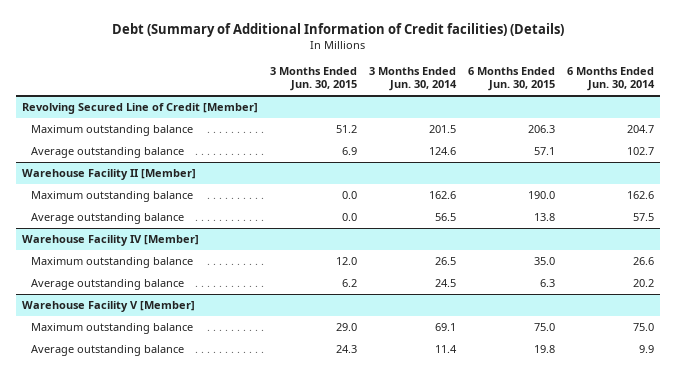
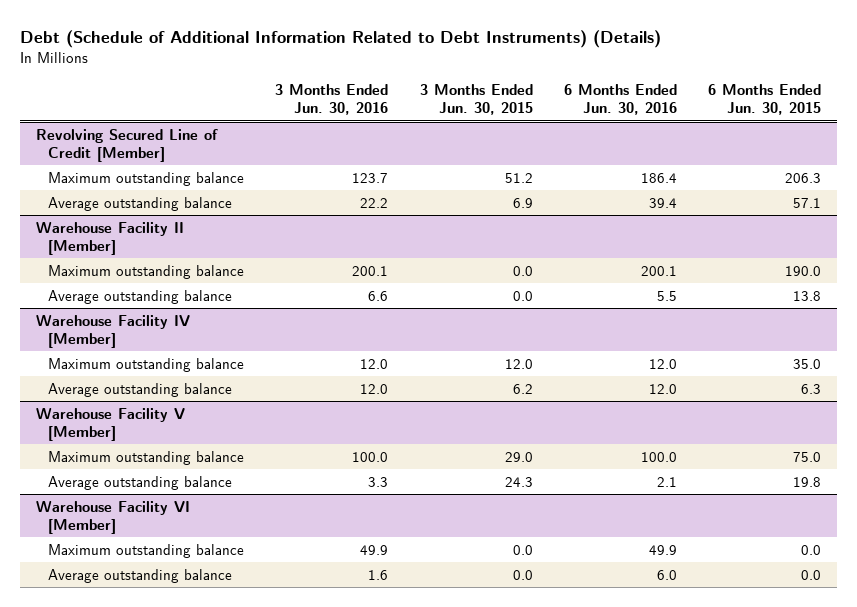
- Debt (Summary of Additional Information of Credit facilities) (Details)
+ Debt (Schedule of Additional Information Related to Debt Instruments) (Details)
- | 3 Months Ended Jun. 30, 2015 | 3 Months Ended Jun. 30, 2014 | 6 Months Ended Jun. 30, 2015 | 6 Months Ended Jun. 30, 2014
+ | 3 Months Ended Jun. 30, 2016 | 3 Months Ended Jun. 30, 2015 | 6 Months Ended Jun. 30, 2016 | 6 Months Ended Jun. 30, 2015
+ Warehouse Facility VI [Member]
+ Maximum outstanding balance | 49.9 | 0.0 | 49.9 | 0.0
+ Average outstanding balance | 1.6 | 0.0 | 6.0 | 0.0

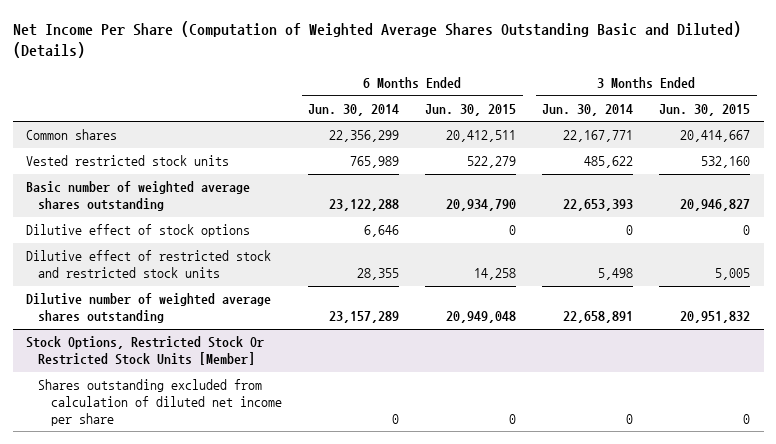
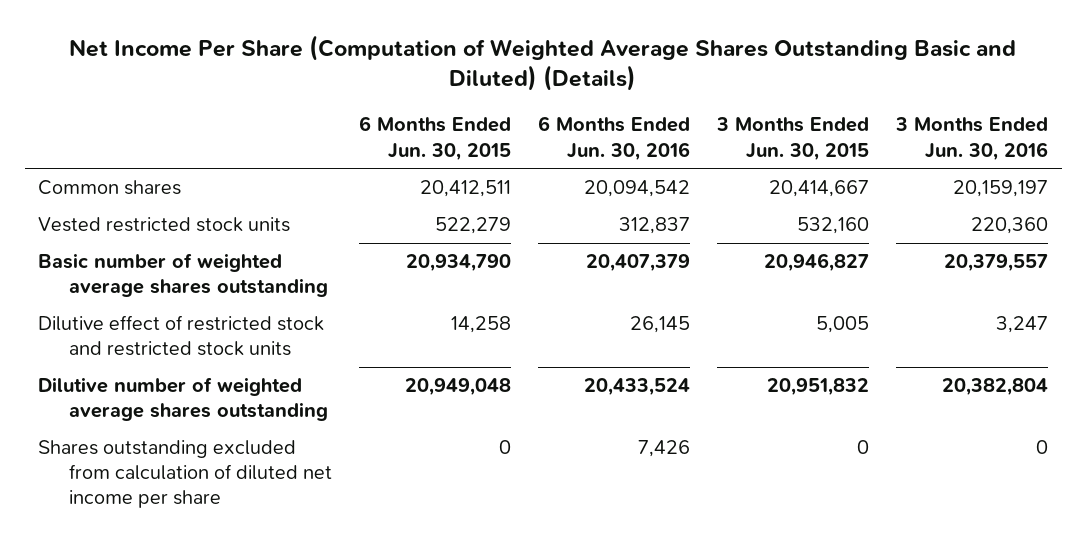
- | 6 Months Ended Jun. 30, 2014 | 6 Months Ended Jun. 30, 2015 | 3 Months Ended Jun. 30, 2014 | 3 Months Ended Jun. 30, 2015
+ | 6 Months Ended Jun. 30, 2015 | 6 Months Ended Jun. 30, 2016 | 3 Months Ended Jun. 30, 2015 | 3 Months Ended Jun. 30, 2016
- Dilutive effect of stock options | 6,646 | 0 | 0 | 0
- Stock Options, Restricted Stock Or Restricted Stock Units [Member]

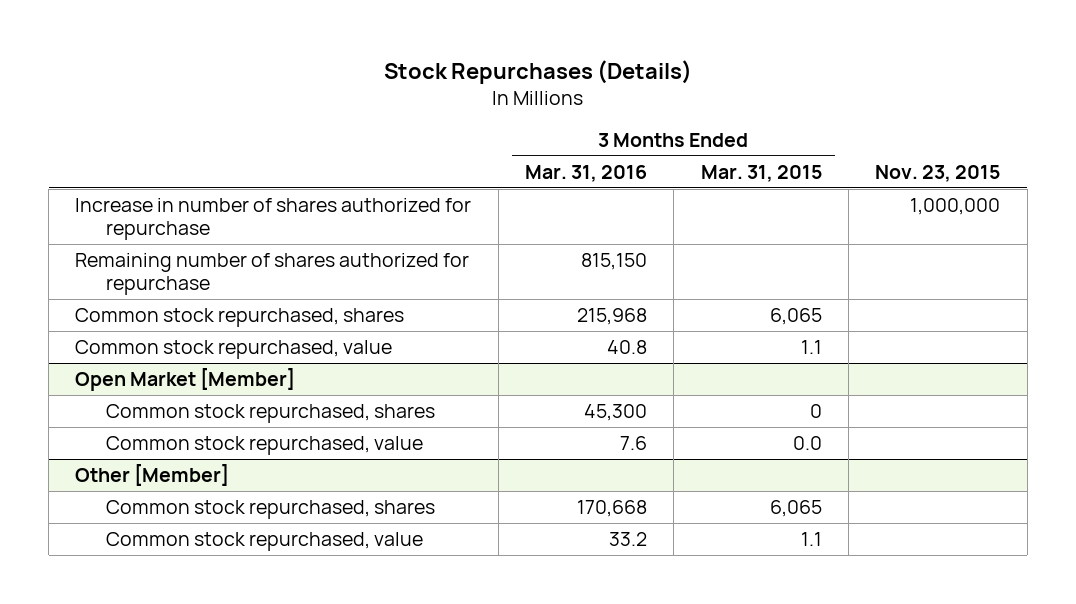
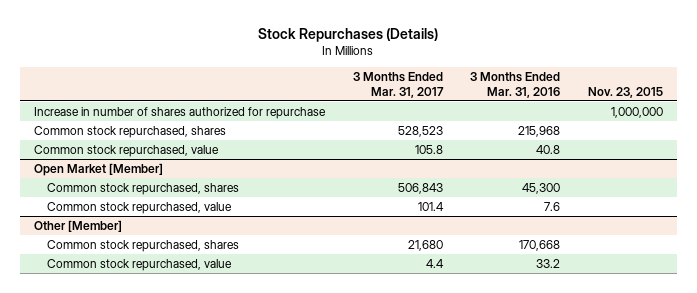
- | 3 Months Ended Mar. 31, 2016 | 3 Months Ended Mar. 31, 2015 | Nov. 23, 2015
+ | 3 Months Ended Mar. 31, 2017 | 3 Months Ended Mar. 31, 2016 | Nov. 23, 2015
- Remaining number of shares authorized for repurchase | 815,150 | |

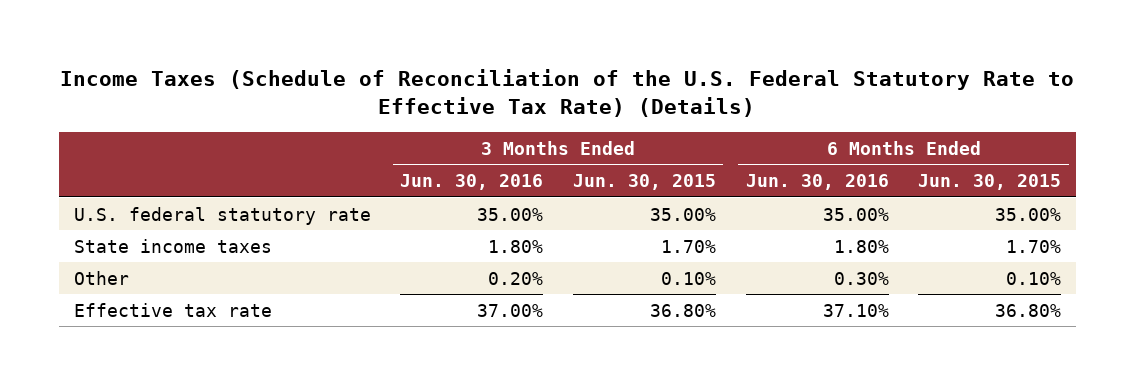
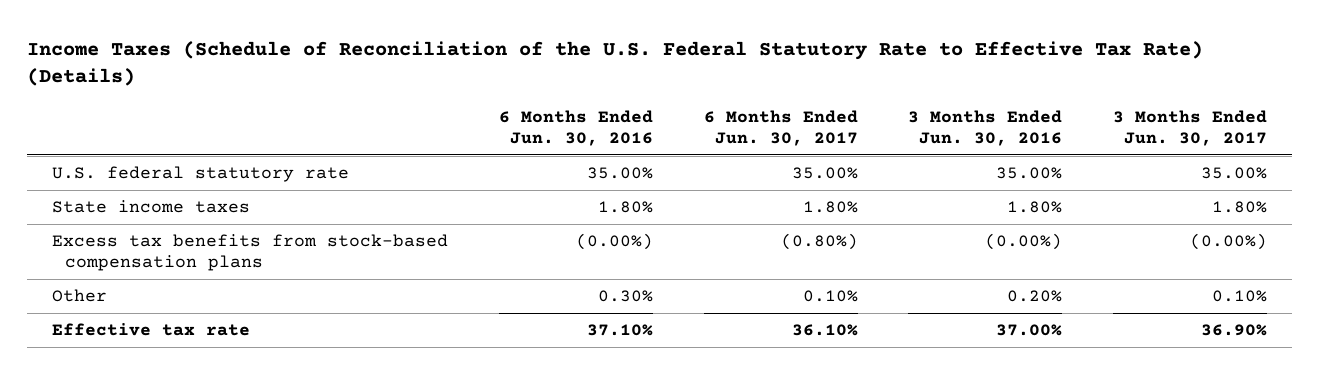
- | 3 Months Ended Jun. 30, 2016 | 3 Months Ended Jun. 30, 2015 | 6 Months Ended Jun. 30, 2016 | 6 Months Ended Jun. 30, 2015
+ | 6 Months Ended Jun. 30, 2016 | 6 Months Ended Jun. 30, 2017 | 3 Months Ended Jun. 30, 2016 | 3 Months Ended Jun. 30, 2017
+ Excess tax benefits from stock-based compensation plans | (0.00%) | (0.80%) | (0.00%) | (0.00%)

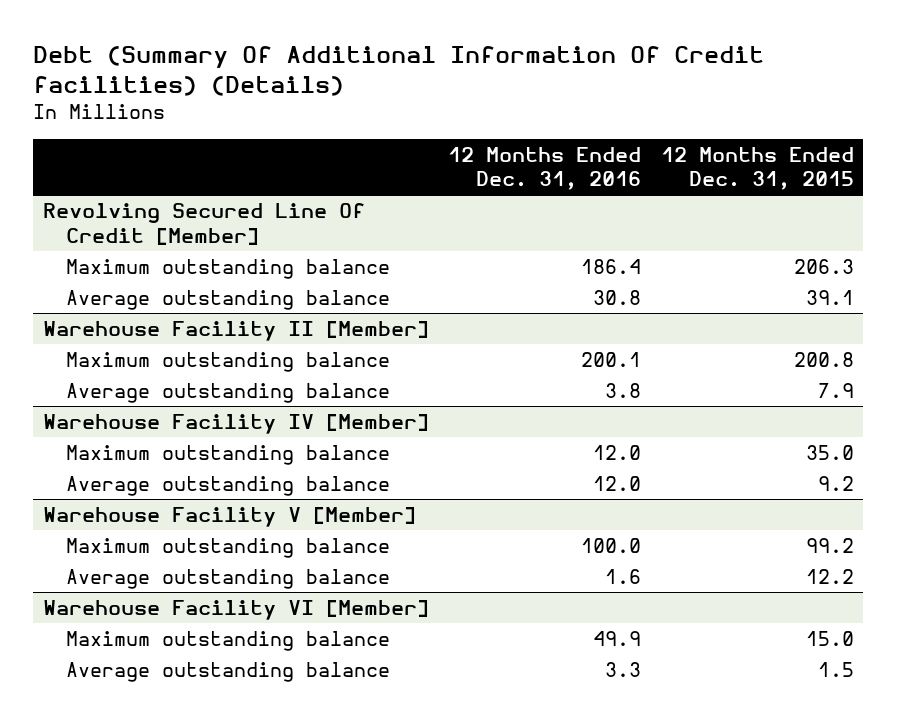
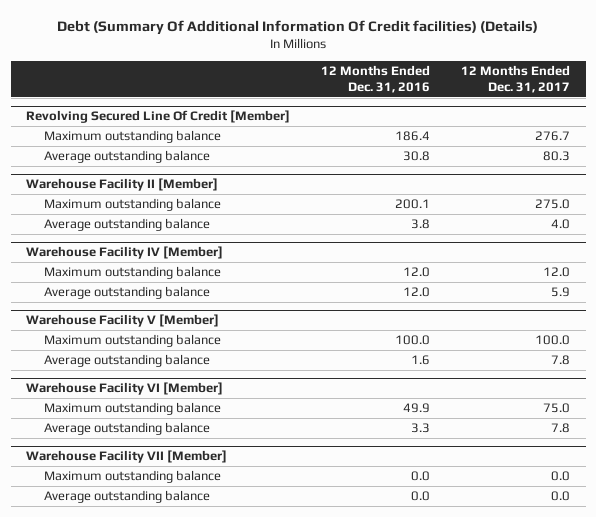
- | 12 Months Ended Dec. 31, 2016 | 12 Months Ended Dec. 31, 2015
+ | 12 Months Ended Dec. 31, 2016 | 12 Months Ended Dec. 31, 2017
+ Warehouse Facility VII [Member]
+ Maximum outstanding balance | 0.0 | 0.0
+ Average outstanding balance | 0.0 | 0.0

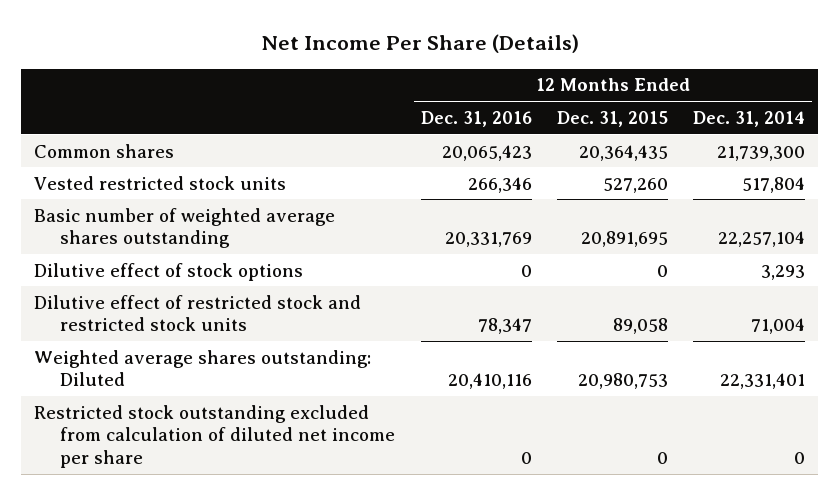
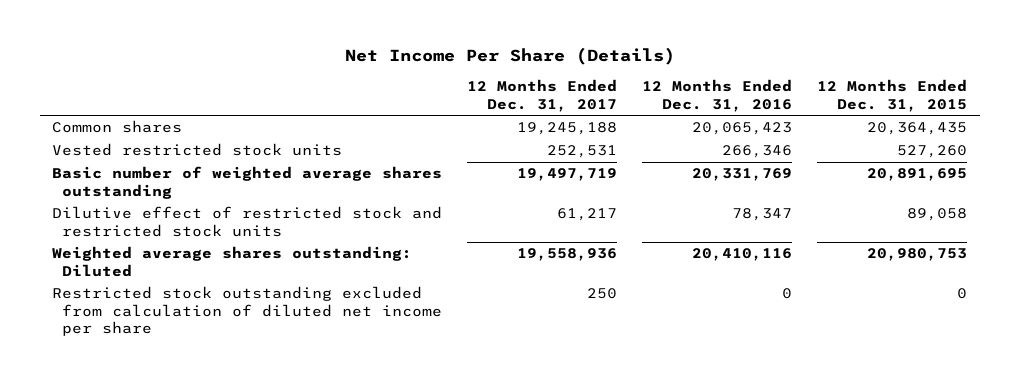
- | 12 Months Ended Dec. 31, 2016 | 12 Months Ended Dec. 31, 2015 | 12 Months Ended Dec. 31, 2014
+ | 12 Months Ended Dec. 31, 2017 | 12 Months Ended Dec. 31, 2016 | 12 Months Ended Dec. 31, 2015
- Dilutive effect of stock options | 0 | 0 | 3,293

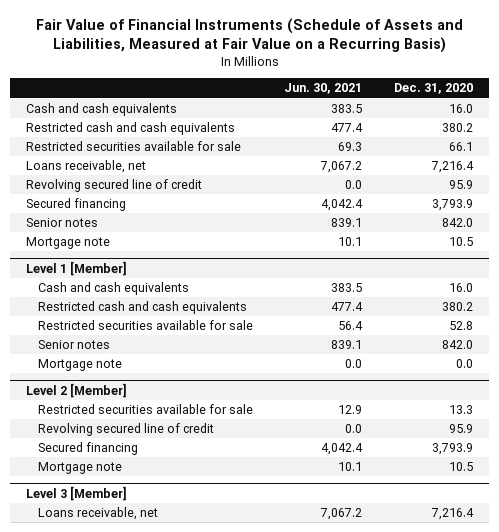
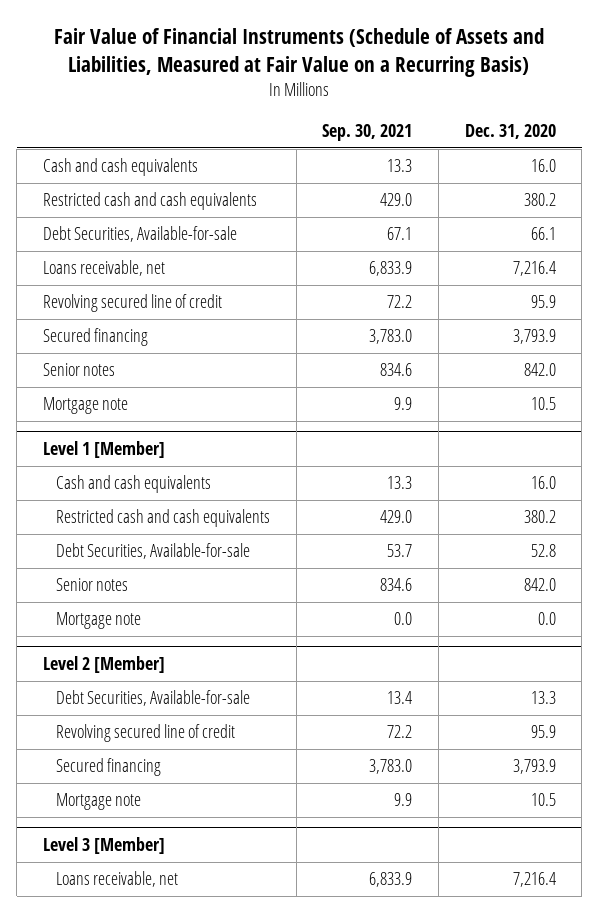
- | Jun. 30, 2021 | Dec. 31, 2020
+ | Sep. 30, 2021 | Dec. 31, 2020
- Restricted securities available for sale | 69.3 | 66.1
+ Debt Securities, Available-for-sale | 67.1 | 66.1
@ Level 1 [Member]
- Restricted securities available for sale | 56.4 | 52.8
+ Debt Securities, Available-for-sale | 53.7 | 52.8
@ Level 2 [Member]
- Restricted securities available for sale | 12.9 | 13.3
+ Debt Securities, Available-for-sale | 13.4 | 13.3

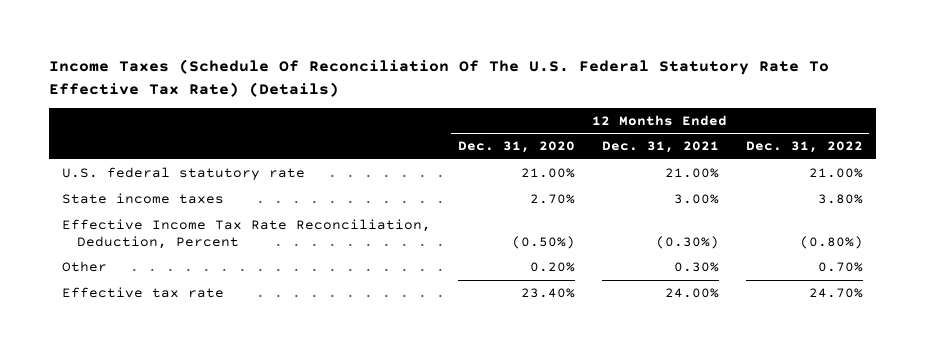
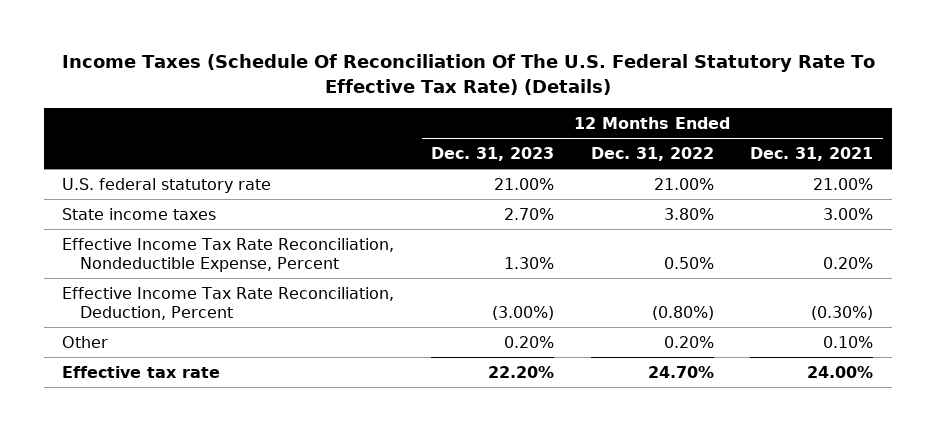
- | 12 Months Ended Dec. 31, 2020 | 12 Months Ended Dec. 31, 2021 | 12 Months Ended Dec. 31, 2022
+ | 12 Months Ended Dec. 31, 2023 | 12 Months Ended Dec. 31, 2022 | 12 Months Ended Dec. 31, 2021
+ Effective Income Tax Rate Reconciliation, Nondeductible Expense, Percent | 1.30% | 0.50% | 0.20%
- Other | 0.20% | 0.30% | 0.70%
+ Other | 0.20% | 0.20% | 0.10%

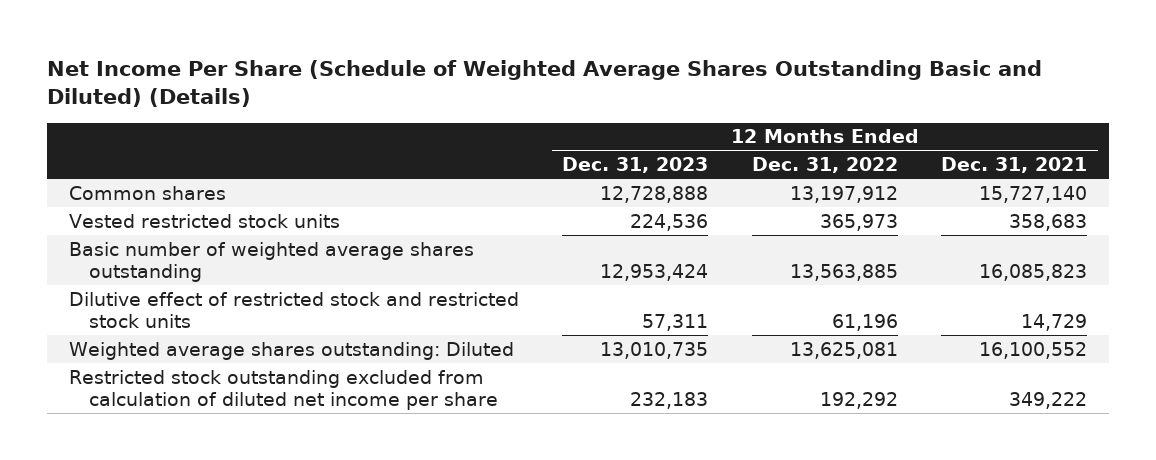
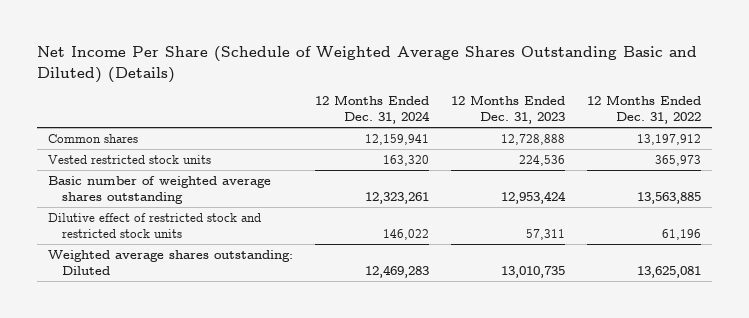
- | 12 Months Ended Dec. 31, 2023 | 12 Months Ended Dec. 31, 2022 | 12 Months Ended Dec. 31, 2021
+ | 12 Months Ended Dec. 31, 2024 | 12 Months Ended Dec. 31, 2023 | 12 Months Ended Dec. 31, 2022
- Restricted stock outstanding excluded from calculation of diluted net income per share | 232,183 | 192,292 | 349,222

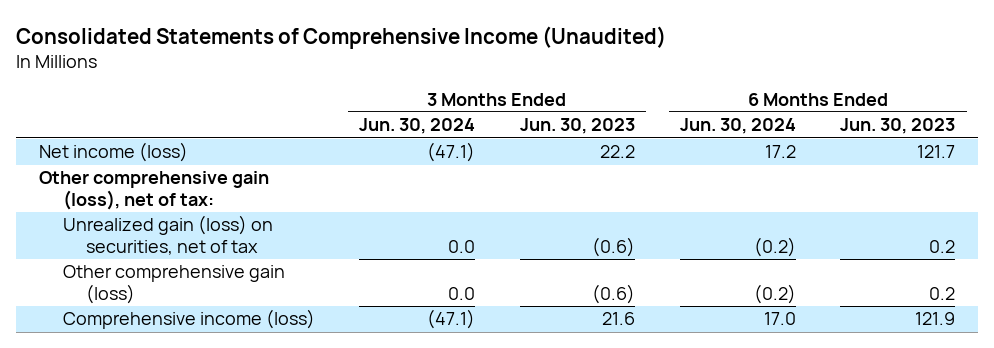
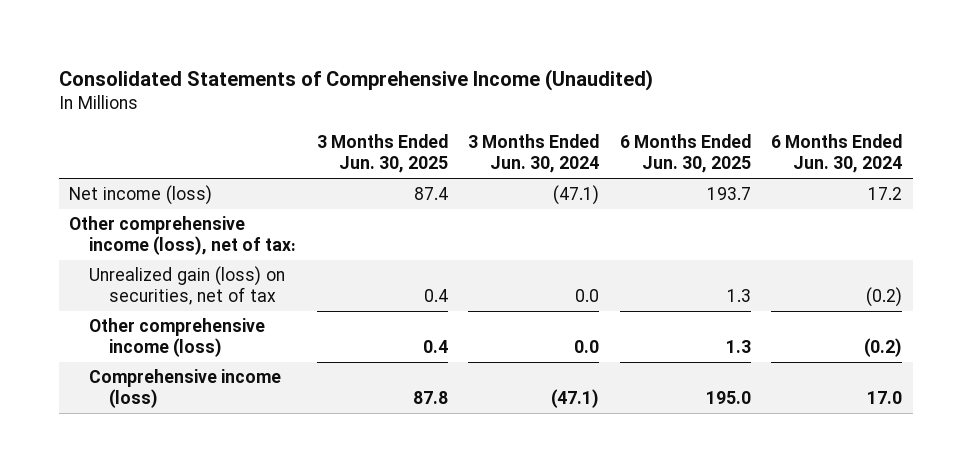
- | 3 Months Ended Jun. 30, 2024 | 3 Months Ended Jun. 30, 2023 | 6 Months Ended Jun. 30, 2024 | 6 Months Ended Jun. 30, 2023
+ | 3 Months Ended Jun. 30, 2025 | 3 Months Ended Jun. 30, 2024 | 6 Months Ended Jun. 30, 2025 | 6 Months Ended Jun. 30, 2024
- Other comprehensive gain (loss), net of tax:
+ Other comprehensive income (loss), net of tax:
- Other comprehensive gain (loss) | 0.0 | (0.6) | (0.2) | 0.2
+ Other comprehensive income (loss) | 0.4 | 0.0 | 1.3 | (0.2)

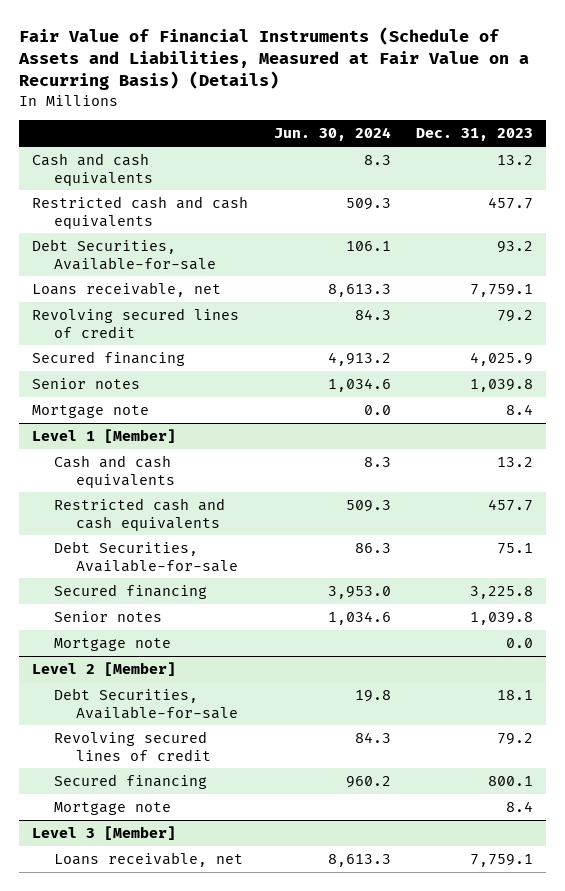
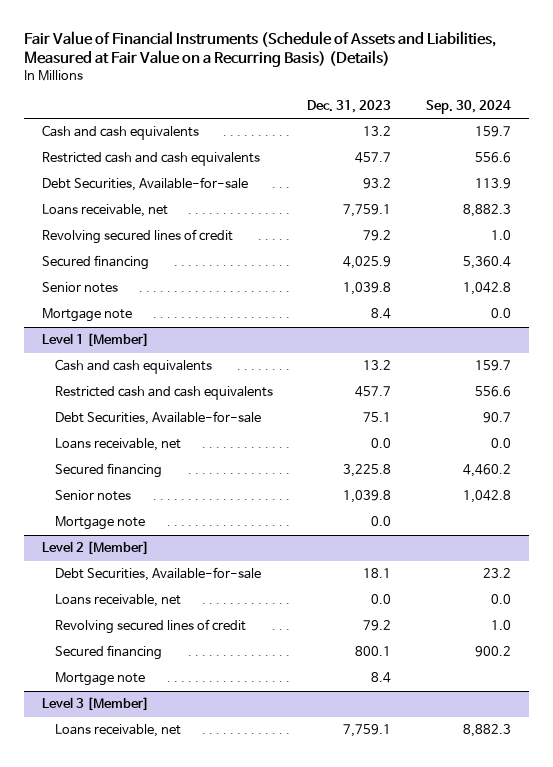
- | Jun. 30, 2024 | Dec. 31, 2023
+ | Dec. 31, 2023 | Sep. 30, 2024
@ Level 1 [Member]
+ Loans receivable, net | 0.0 | 0.0
@ Level 2 [Member]
+ Loans receivable, net | 0.0 | 0.0

